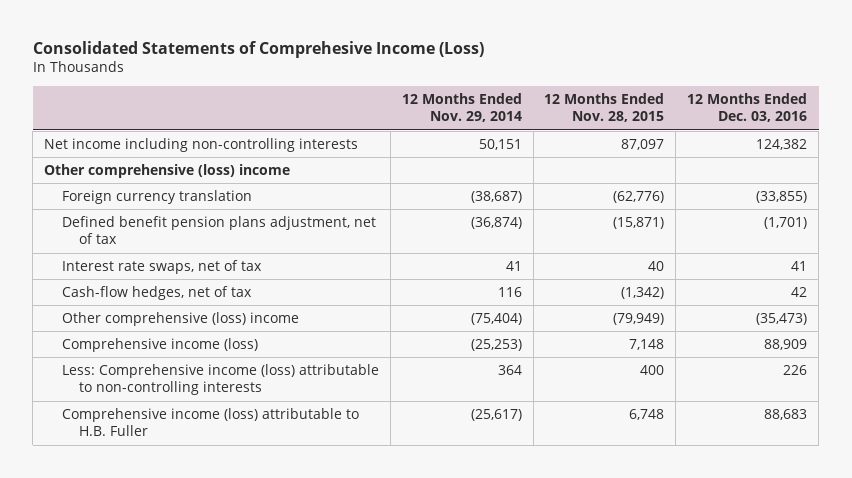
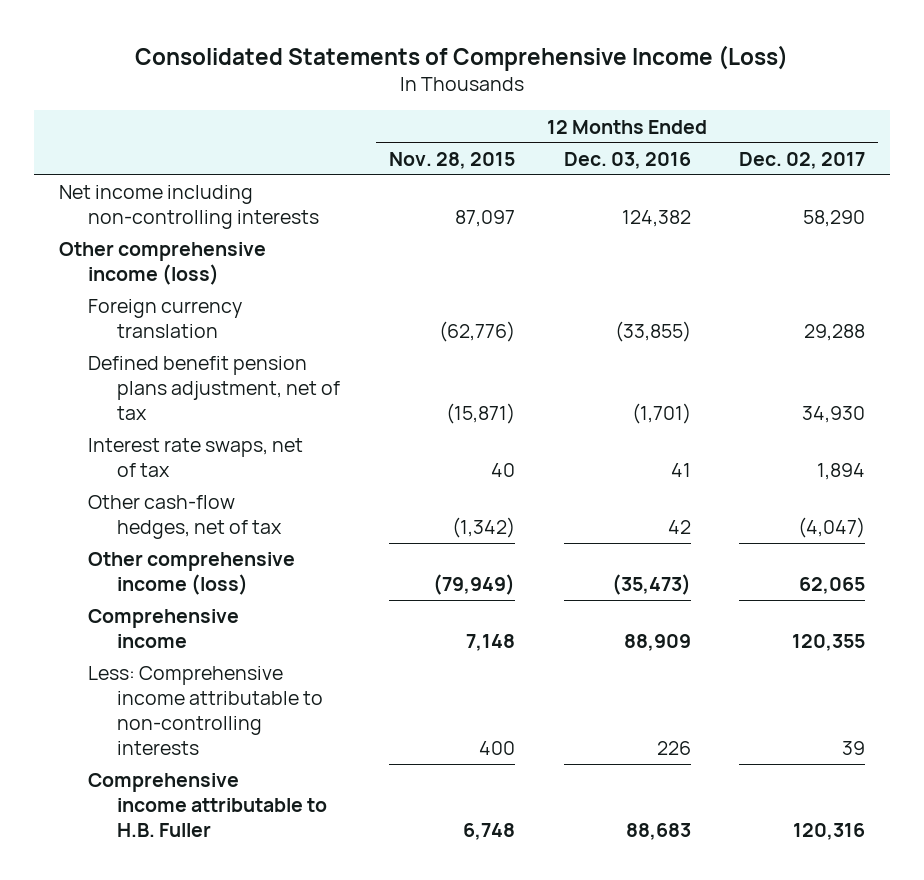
- Consolidated Statements of Comprehesive Income (Loss)
+ Consolidated Statements of Comprehensive Income (Loss)
- | 12 Months Ended Nov. 29, 2014 | 12 Months Ended Nov. 28, 2015 | 12 Months Ended Dec. 03, 2016
+ | 12 Months Ended Nov. 28, 2015 | 12 Months Ended Dec. 03, 2016 | 12 Months Ended Dec. 02, 2017
- Other comprehensive (loss) income
+ Other comprehensive income (loss)
- Cash-flow hedges, net of tax | 116 | (1,342) | 42
- Other comprehensive (loss) income | (75,404) | (79,949) | (35,473)
- Comprehensive income (loss) | (25,253) | 7,148 | 88,909
- Less: Comprehensive income (loss) attributable to non-controlling interests | 364 | 400 | 226
- Comprehensive income (loss) attributable to H.B. Fuller | (25,617) | 6,748 | 88,683
+ Other cash-flow hedges, net of tax | (1,342) | 42 | (4,047)
+ Other comprehensive income (loss) | (79,949) | (35,473) | 62,065
+ Comprehensive income | 7,148 | 88,909 | 120,355
+ Less: Comprehensive income attributable to non-controlling interests | 400 | 226 | 39
+ Comprehensive income attributable to H.B. Fuller | 6,748 | 88,683 | 120,316

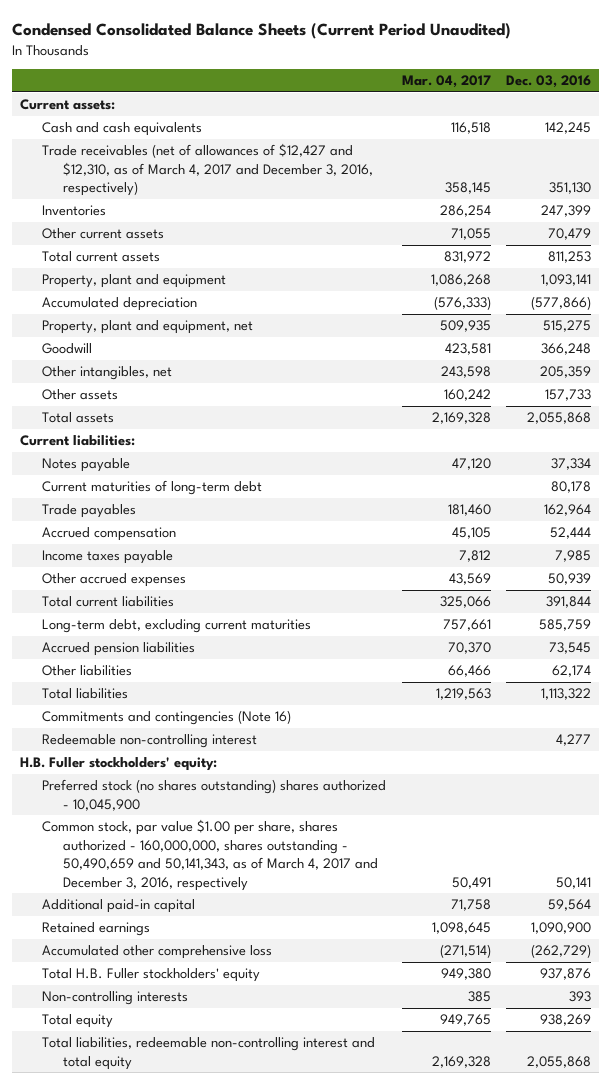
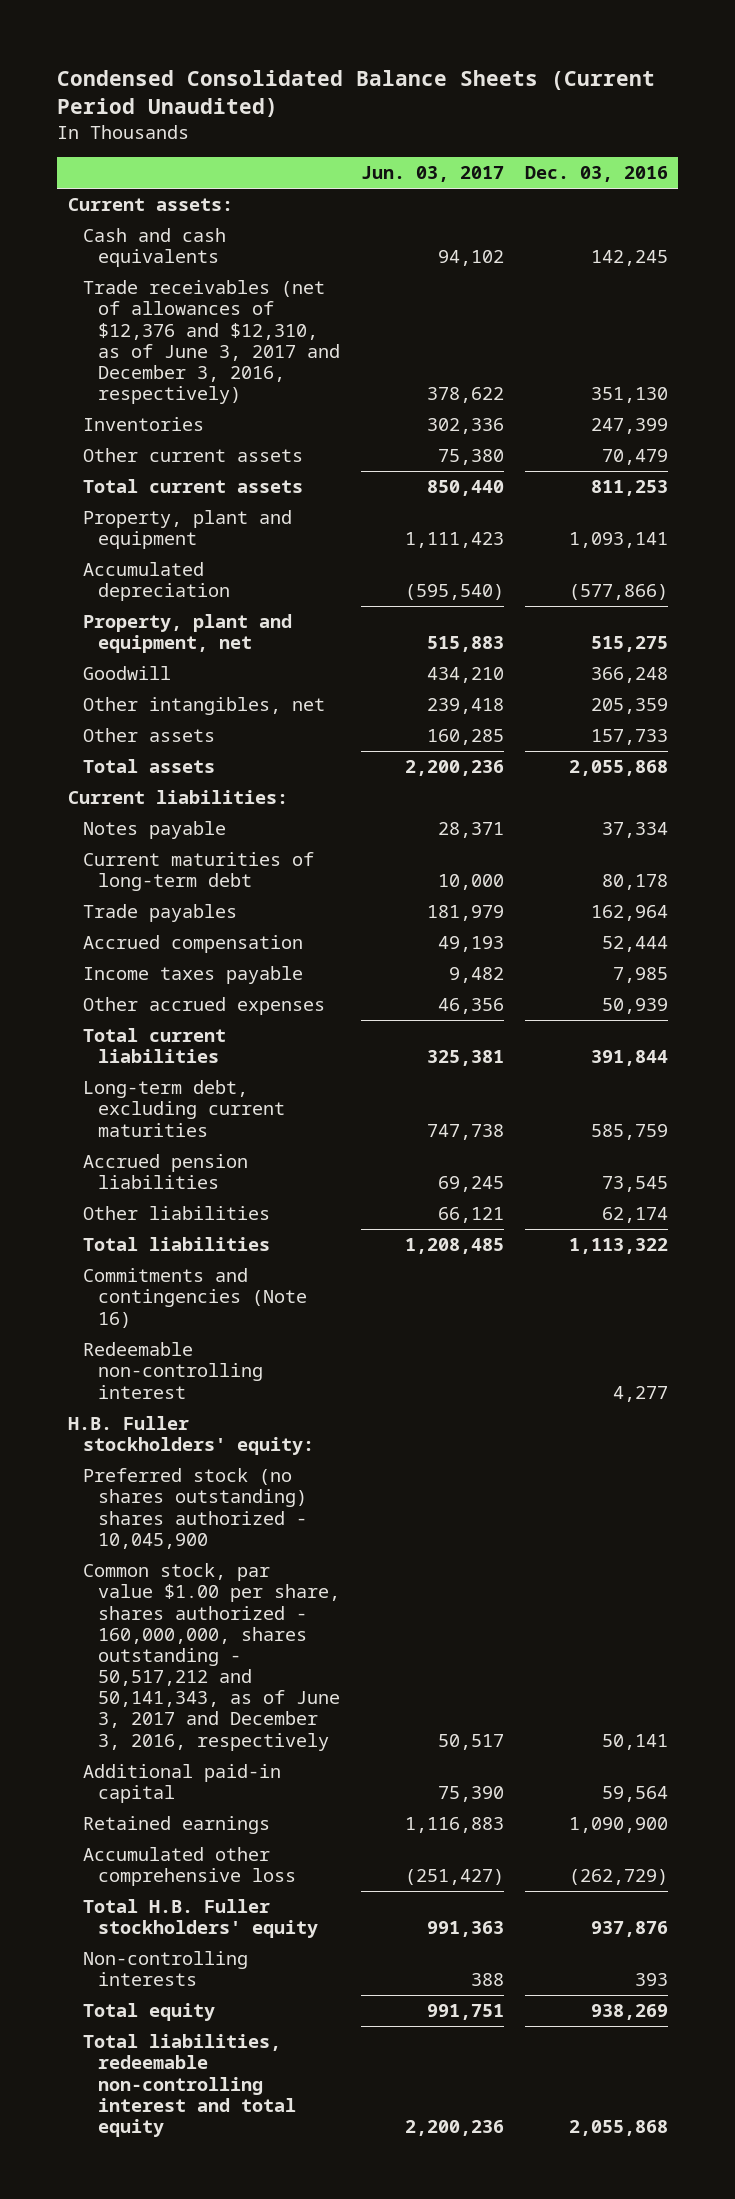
- | Mar. 04, 2017 | Dec. 03, 2016
+ | Jun. 03, 2017 | Dec. 03, 2016
- Trade receivables (net of allowances of $12,427 and $12,310, as of March 4, 2017 and December 3, 2016, respectively) | 358,145 | 351,130
+ Trade receivables (net of allowances of $12,376 and $12,310, as of June 3, 2017 and December 3, 2016, respectively) | 378,622 | 351,130
- Common stock, par value $1.00 per share, shares authorized - 160,000,000, shares outstanding - 50,490,659 and 50,141,343, as of March 4, 2017 and December 3, 2016, respectively | 50,491 | 50,141
+ Common stock, par value $1.00 per share, shares authorized - 160,000,000, shares outstanding - 50,517,212 and 50,141,343, as of June 3, 2017 and December 3, 2016, respectively | 50,517 | 50,141

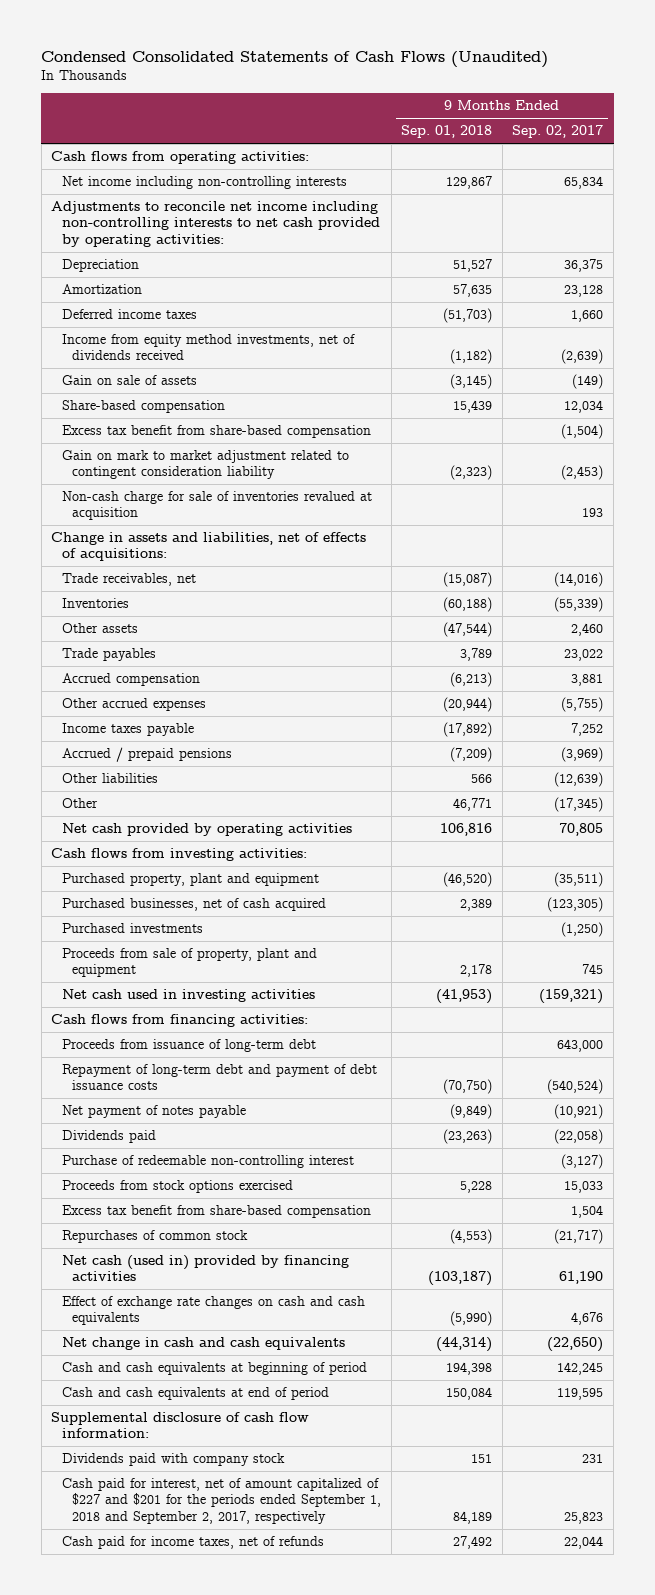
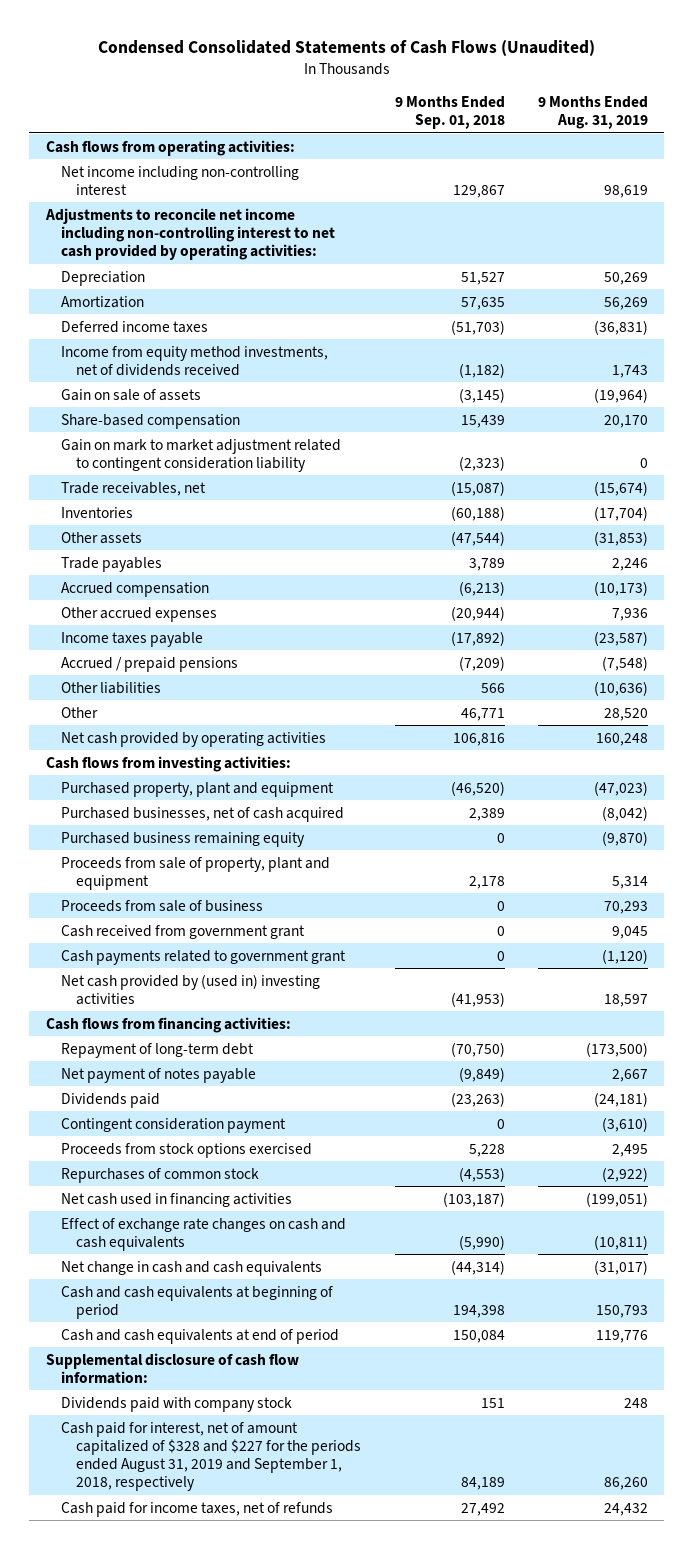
- | 9 Months Ended Sep. 01, 2018 | 9 Months Ended Sep. 02, 2017
+ | 9 Months Ended Sep. 01, 2018 | 9 Months Ended Aug. 31, 2019
- Net income including non-controlling interests | 129,867 | 65,834
- Adjustments to reconcile net income including non-controlling interests to net cash provided by operating activities:
+ Net income including non-controlling interest | 129,867 | 98,619
+ Adjustments to reconcile net income including non-controlling interest to net cash provided by operating activities:
- Excess tax benefit from share-based compensation | | (1,504)
- Non-cash charge for sale of inventories revalued at acquisition | | 193
- Change in assets and liabilities, net of effects of acquisitions:
- Purchased investments | | (1,250)
+ Purchased business remaining equity | 0 | (9,870)
- Net cash used in investing activities | (41,953) | (159,321)
+ Proceeds from sale of business | 0 | 70,293
+ Cash received from government grant | 0 | 9,045
+ Cash payments related to government grant | 0 | (1,120)
+ Net cash provided by (used in) investing activities | (41,953) | 18,597
- Proceeds from issuance of long-term debt | | 643,000
- Repayment of long-term debt and payment of debt issuance costs | (70,750) | (540,524)
+ Repayment of long-term debt | (70,750) | (173,500)
- Purchase of redeemable non-controlling interest | | (3,127)
+ Contingent consideration payment | 0 | (3,610)
- Excess tax benefit from share-based compensation | | 1,504
- Net cash (used in) provided by financing activities | (103,187) | 61,190
+ Net cash used in financing activities | (103,187) | (199,051)
- Cash paid for interest, net of amount capitalized of $227 and $201 for the periods ended September 1, 2018 and September 2, 2017, respectively | 84,189 | 25,823
+ Cash paid for interest, net of amount capitalized of $328 and $227 for the periods ended August 31, 2019 and September 1, 2018, respectively | 84,189 | 86,260

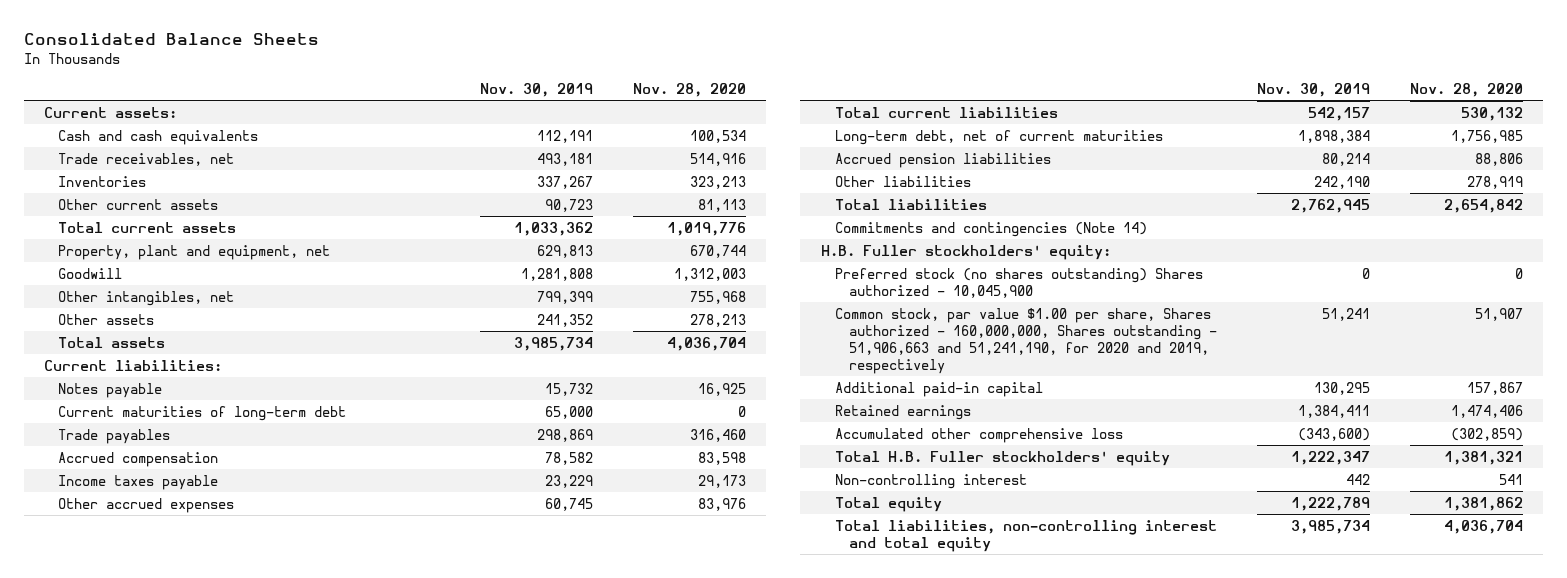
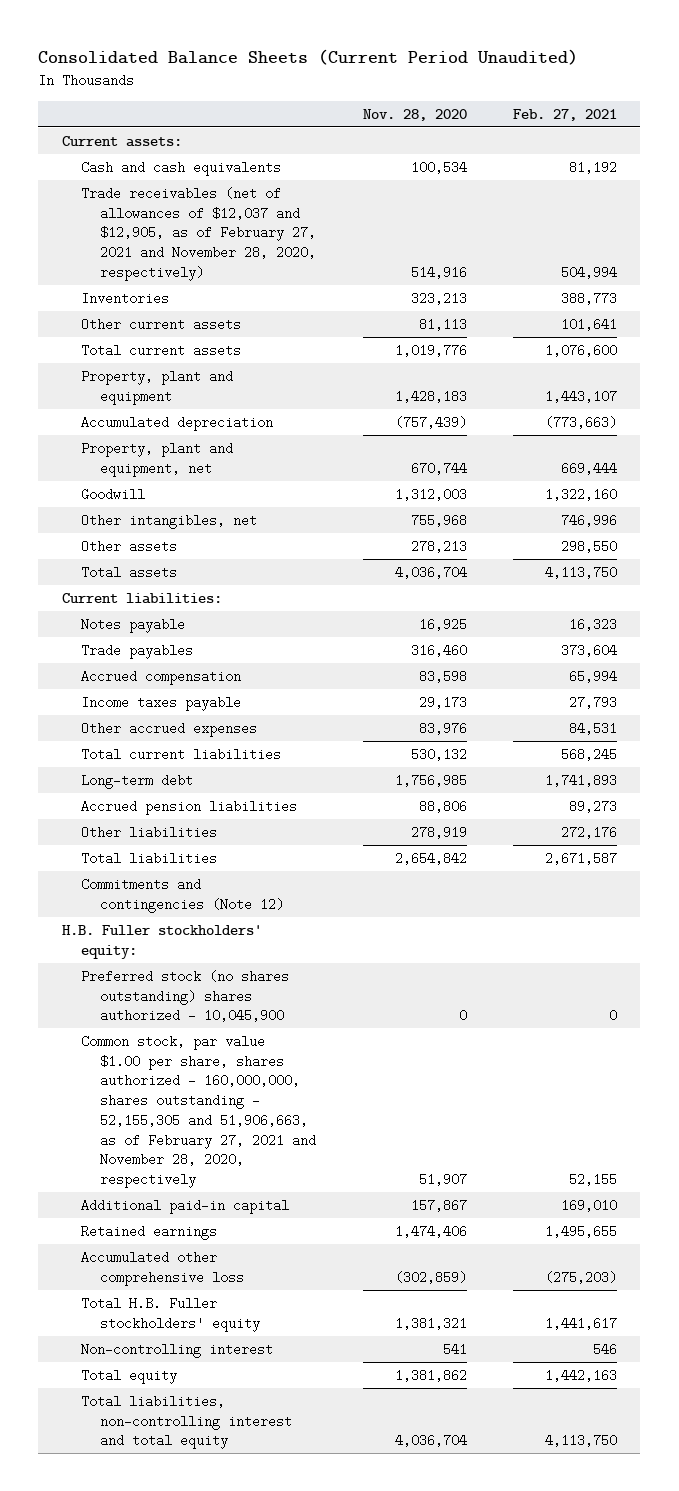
- Consolidated Balance Sheets
+ Consolidated Balance Sheets (Current Period Unaudited)
- | Nov. 30, 2019 | Nov. 28, 2020
+ | Nov. 28, 2020 | Feb. 27, 2021
- Trade receivables, net | 493,181 | 514,916
+ Trade receivables (net of allowances of $12,037 and $12,905, as of February 27, 2021 and November 28, 2020, respectively) | 514,916 | 504,994
+ Property, plant and equipment | 1,428,183 | 1,443,107
+ Accumulated depreciation | (757,439) | (773,663)
- Current maturities of long-term debt | 65,000 | 0
- Long-term debt, net of current maturities | 1,898,384 | 1,756,985
+ Long-term debt | 1,756,985 | 1,741,893
- Commitments and contingencies (Note 14)
+ Commitments and contingencies (Note 12)
- Preferred stock (no shares outstanding) Shares authorized - 10,045,900 | 0 | 0
- Common stock, par value $1.00 per share, Shares authorized - 160,000,000, Shares outstanding - 51,906,663 and 51,241,190, for 2020 and 2019, respectively | 51,241 | 51,907
+ Preferred stock (no shares outstanding) shares authorized - 10,045,900 | 0 | 0
+ Common stock, par value $1.00 per share, shares authorized - 160,000,000, shares outstanding - 52,155,305 and 51,906,663, as of February 27, 2021 and November 28, 2020, respectively | 51,907 | 52,155

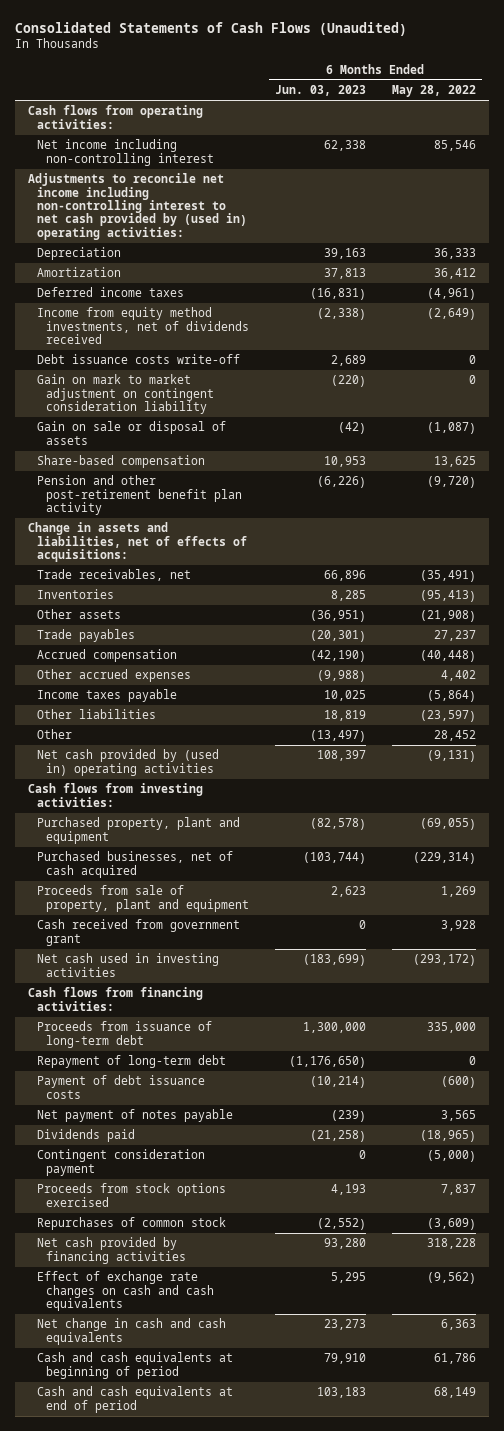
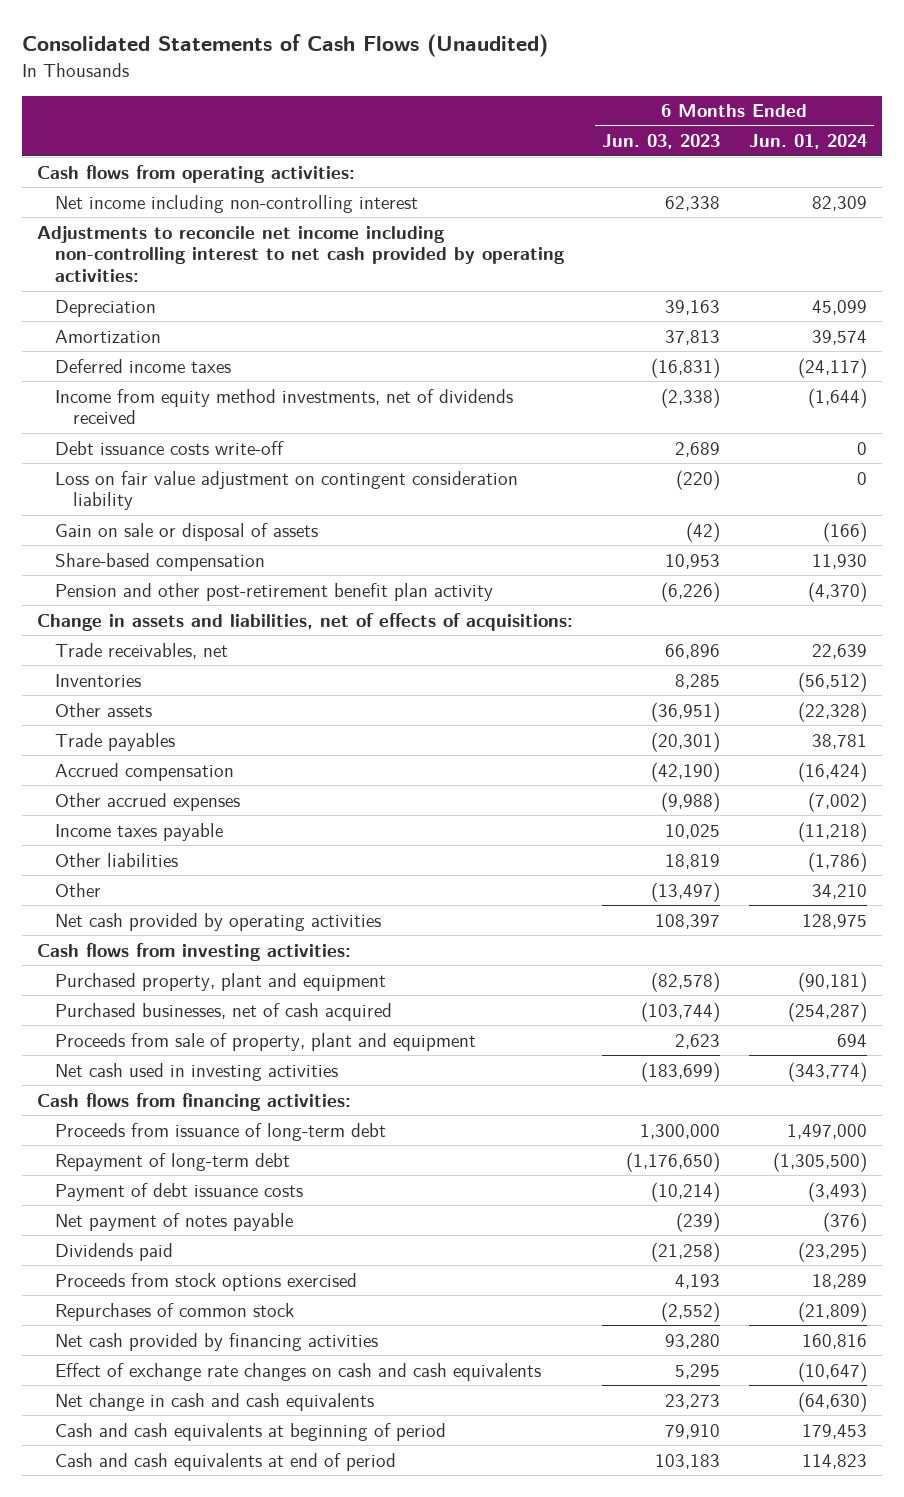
- | 6 Months Ended Jun. 03, 2023 | 6 Months Ended May 28, 2022
+ | 6 Months Ended Jun. 03, 2023 | 6 Months Ended Jun. 01, 2024
- Adjustments to reconcile net income including non-controlling interest to net cash provided by (used in) operating activities:
+ Adjustments to reconcile net income including non-controlling interest to net cash provided by operating activities:
- Gain on mark to market adjustment on contingent consideration liability | (220) | 0
+ Loss on fair value adjustment on contingent consideration liability | (220) | 0
- Net cash provided by (used in) operating activities | 108,397 | (9,131)
+ Net cash provided by operating activities | 108,397 | 128,975
- Cash received from government grant | 0 | 3,928
- Contingent consideration payment | 0 | (5,000)

